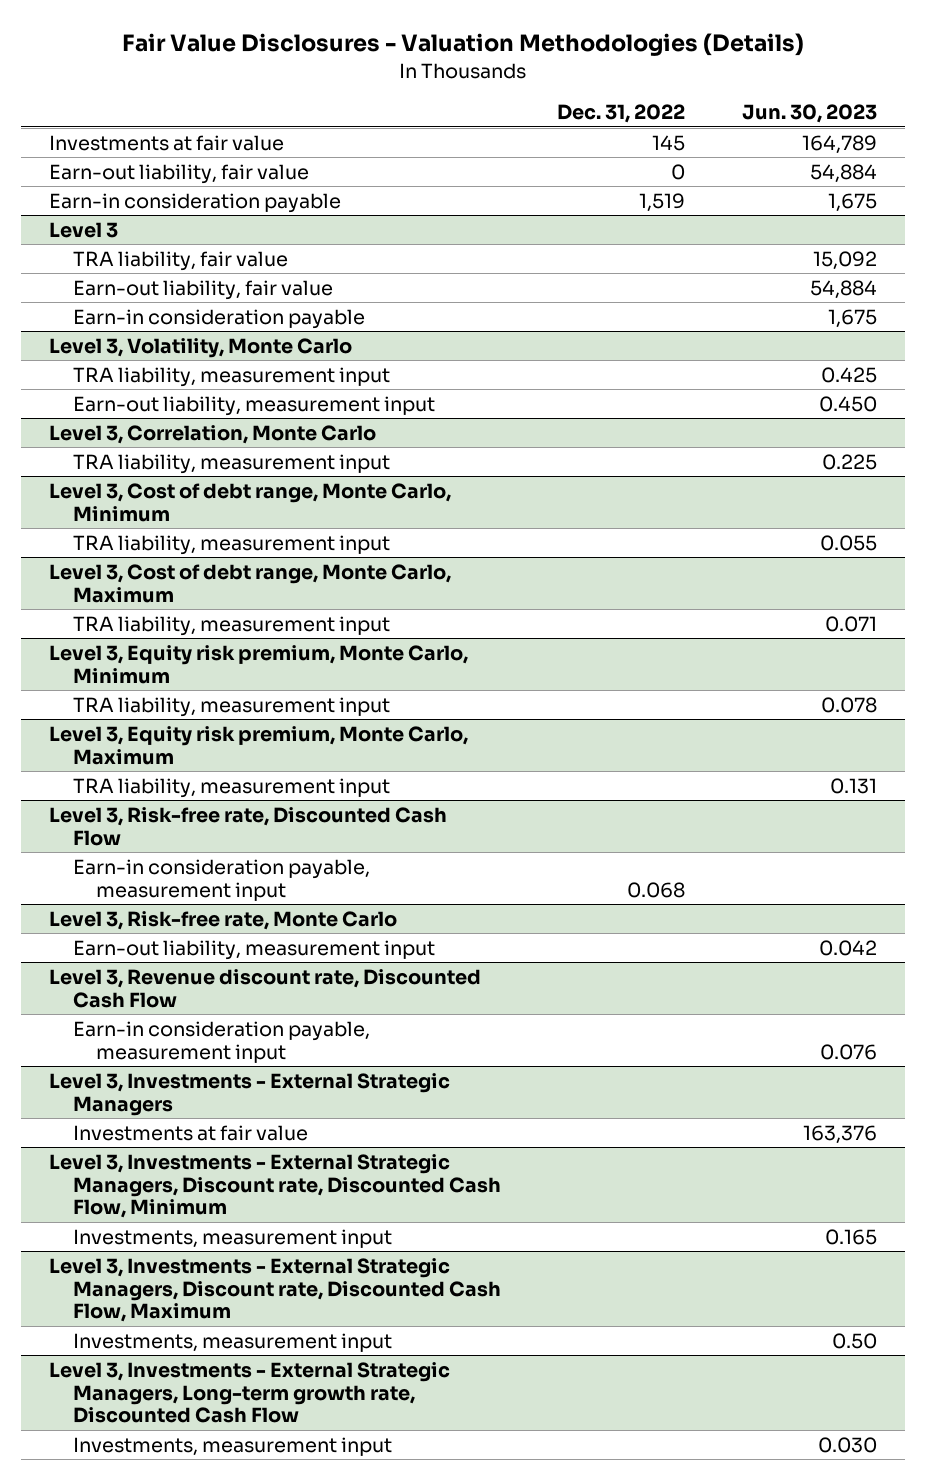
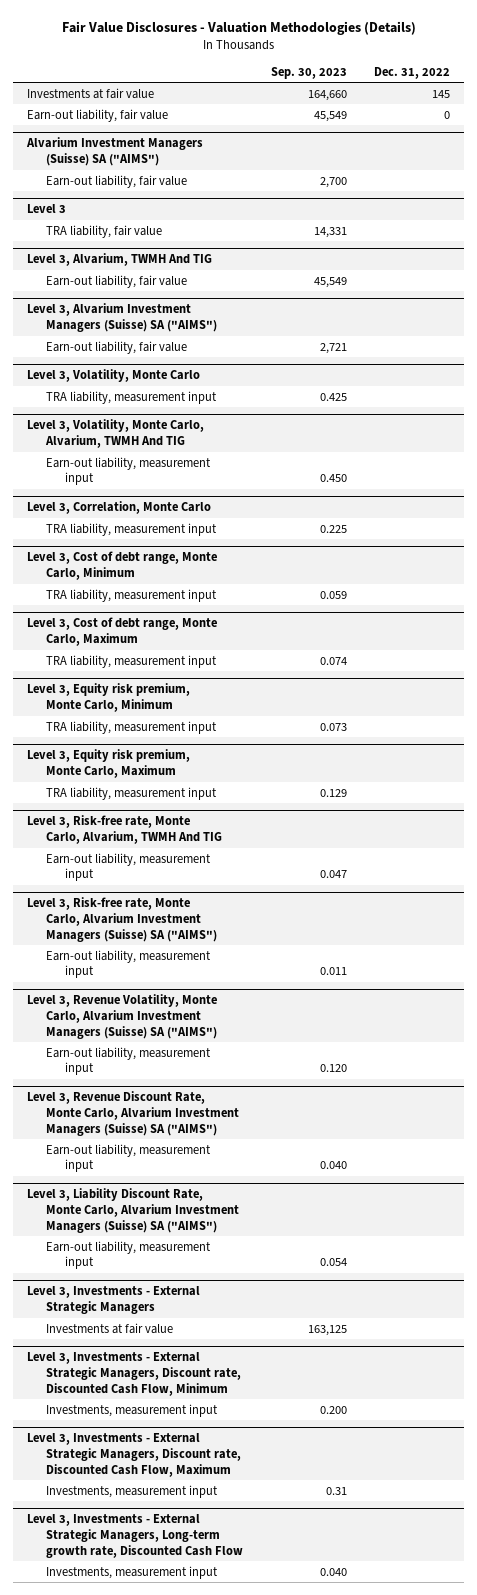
- | Dec. 31, 2022 | Jun. 30, 2023
+ | Sep. 30, 2023 | Dec. 31, 2022
- Earn-in consideration payable | 1,519 | 1,675
+ Alvarium Investment Managers (Suisse) SA ("AIMS")
+ Earn-out liability, fair value | 2,700 |
@ Level 3
- Earn-out liability, fair value | | 54,884
- Earn-in consideration payable | | 1,675
+ Level 3, Alvarium, TWMH And TIG
+ Earn-out liability, fair value | 45,549 |
+ Level 3, Alvarium Investment Managers (Suisse) SA ("AIMS")
+ Earn-out liability, fair value | 2,721 |
@ Level 3, Volatility, Monte Carlo
- Earn-out liability, measurement input | | 0.450
+ Level 3, Volatility, Monte Carlo, Alvarium, TWMH And TIG
+ Earn-out liability, measurement input | 0.450 |
- Level 3, Risk-free rate, Discounted Cash Flow
- Earn-in consideration payable, measurement input | 0.068 |
- Level 3, Risk-free rate, Monte Carlo
+ Level 3, Risk-free rate, Monte Carlo, Alvarium, TWMH And TIG
- Level 3, Revenue discount rate, Discounted Cash Flow
- Earn-in consideration payable, measurement input | | 0.076
+ Level 3, Risk-free rate, Monte Carlo, Alvarium Investment Managers (Suisse) SA ("AIMS")
+ Earn-out liability, measurement input | 0.011 |
+ Level 3, Revenue Volatility, Monte Carlo, Alvarium Investment Managers (Suisse) SA ("AIMS")
+ Earn-out liability, measurement input | 0.120 |
+ Level 3, Revenue Discount Rate, Monte Carlo, Alvarium Investment Managers (Suisse) SA ("AIMS")
+ Earn-out liability, measurement input | 0.040 |
+ Level 3, Liability Discount Rate, Monte Carlo, Alvarium Investment Managers (Suisse) SA ("AIMS")
+ Earn-out liability, measurement input | 0.054 |

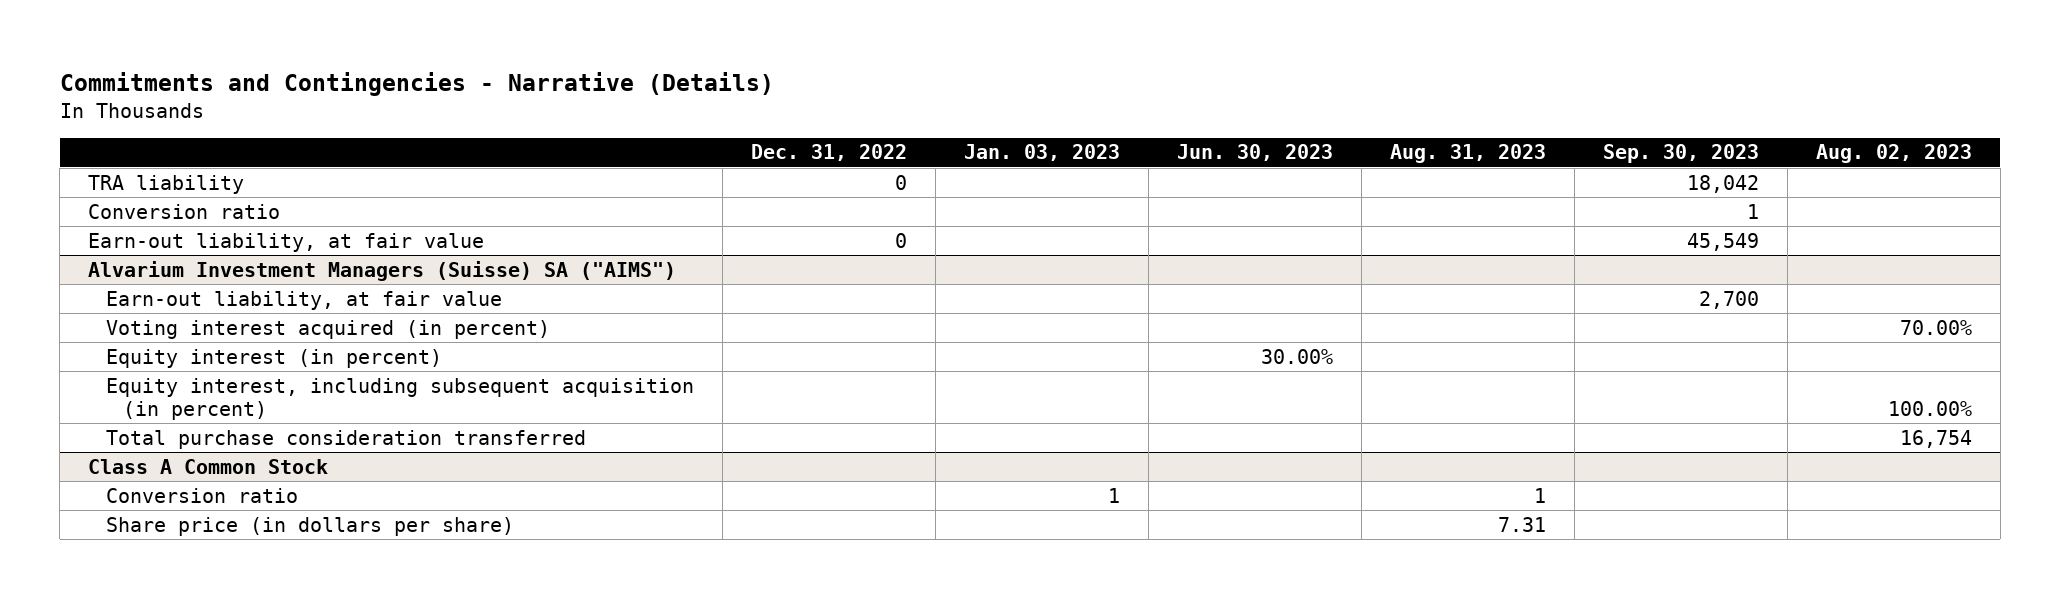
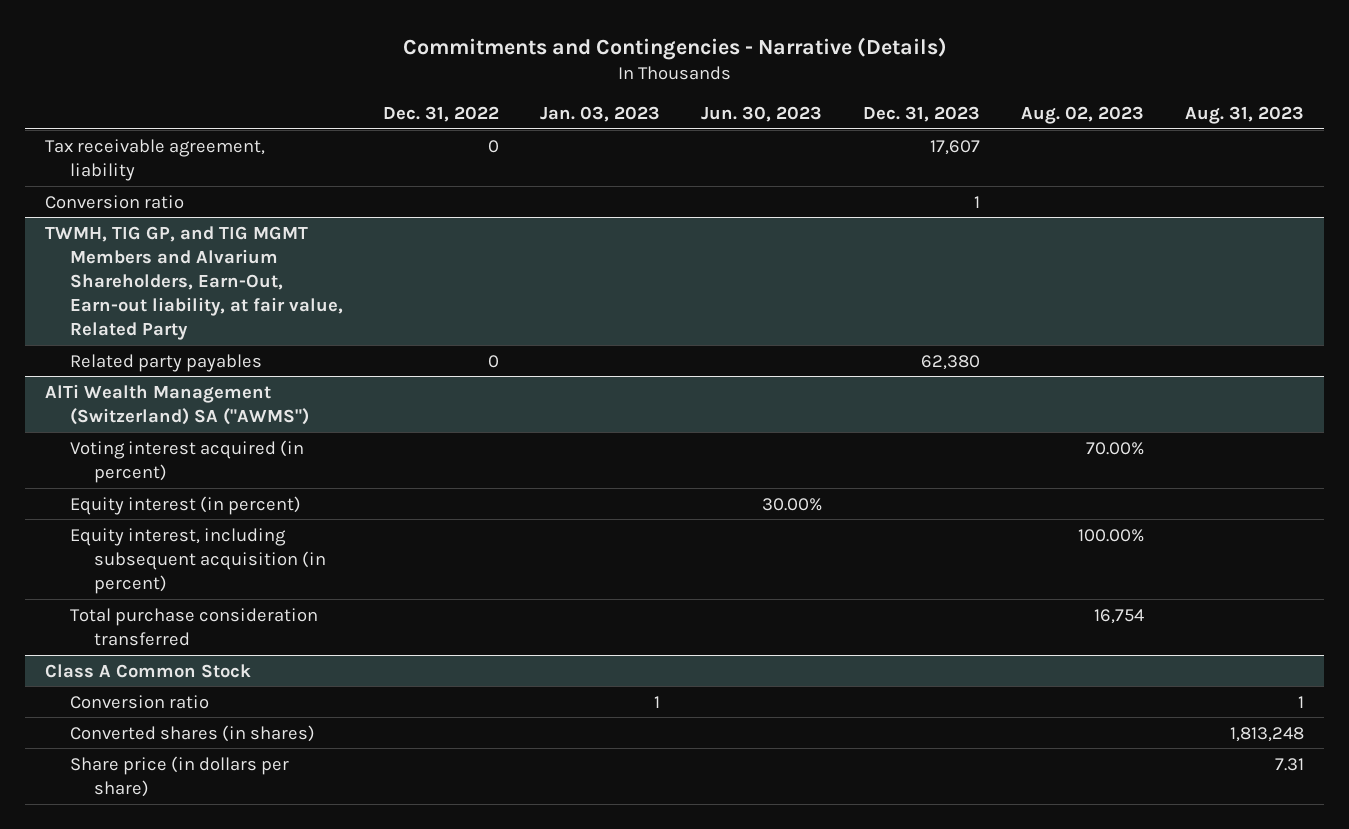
- | Dec. 31, 2022 | Jan. 03, 2023 | Jun. 30, 2023 | Aug. 31, 2023 | Sep. 30, 2023 | Aug. 02, 2023
+ | Dec. 31, 2022 | Jan. 03, 2023 | Jun. 30, 2023 | Dec. 31, 2023 | Aug. 02, 2023 | Aug. 31, 2023
- TRA liability | 0 | | | | 18,042 |
+ Tax receivable agreement, liability | 0 | | | 17,607 | |
- Earn-out liability, at fair value | 0 | | | | 45,549 |
- Alvarium Investment Managers (Suisse) SA ("AIMS")
- Earn-out liability, at fair value | | | | | 2,700 |
+ TWMH, TIG GP, and TIG MGMT Members and Alvarium Shareholders, Earn-Out, Earn-out liability, at fair value, Related Party
+ Related party payables | 0 | | | 62,380 | |
+ AlTi Wealth Management (Switzerland) SA ("AWMS")
@ Class A Common Stock
+ Converted shares (in shares) | | | | | | 1,813,248

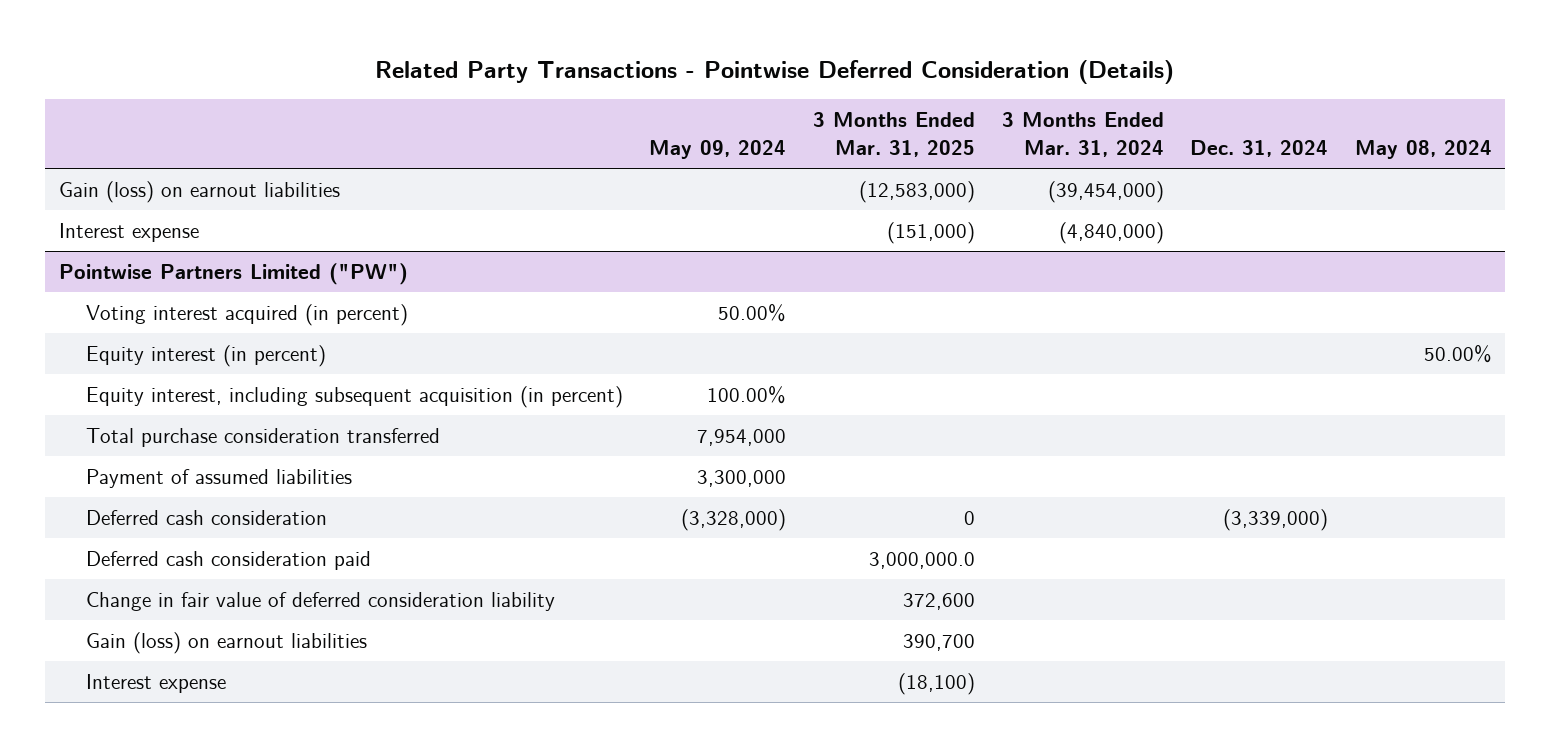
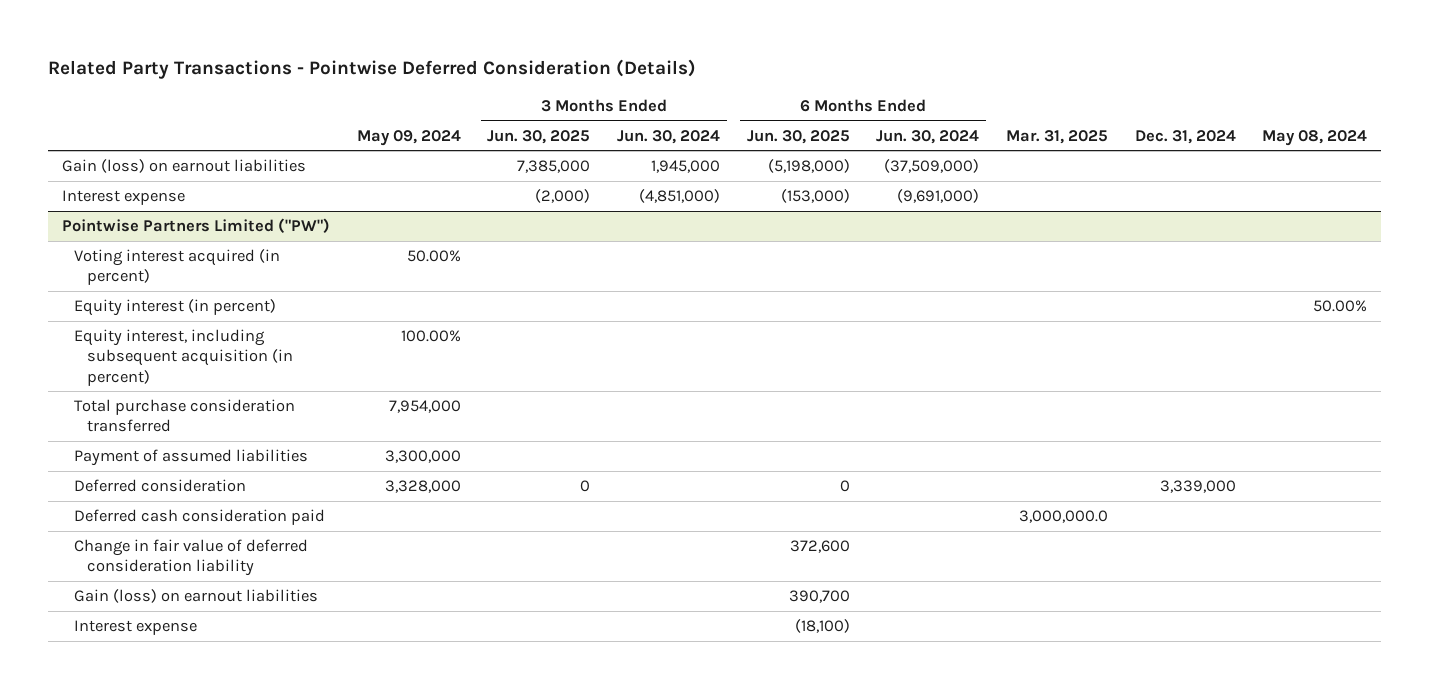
- | May 09, 2024 | 3 Months Ended Mar. 31, 2025 | 3 Months Ended Mar. 31, 2024 | Dec. 31, 2024 | May 08, 2024
+ | May 09, 2024 | 3 Months Ended Jun. 30, 2025 | 3 Months Ended Jun. 30, 2024 | 6 Months Ended Jun. 30, 2025 | 6 Months Ended Jun. 30, 2024 | Mar. 31, 2025 | Dec. 31, 2024 | May 08, 2024
@ Pointwise Partners Limited ("PW")
- Deferred cash consideration | (3,328,000) | 0 | | (3,339,000) |
+ Deferred consideration | 3,328,000 | 0 | | 0 | | | 3,339,000 |

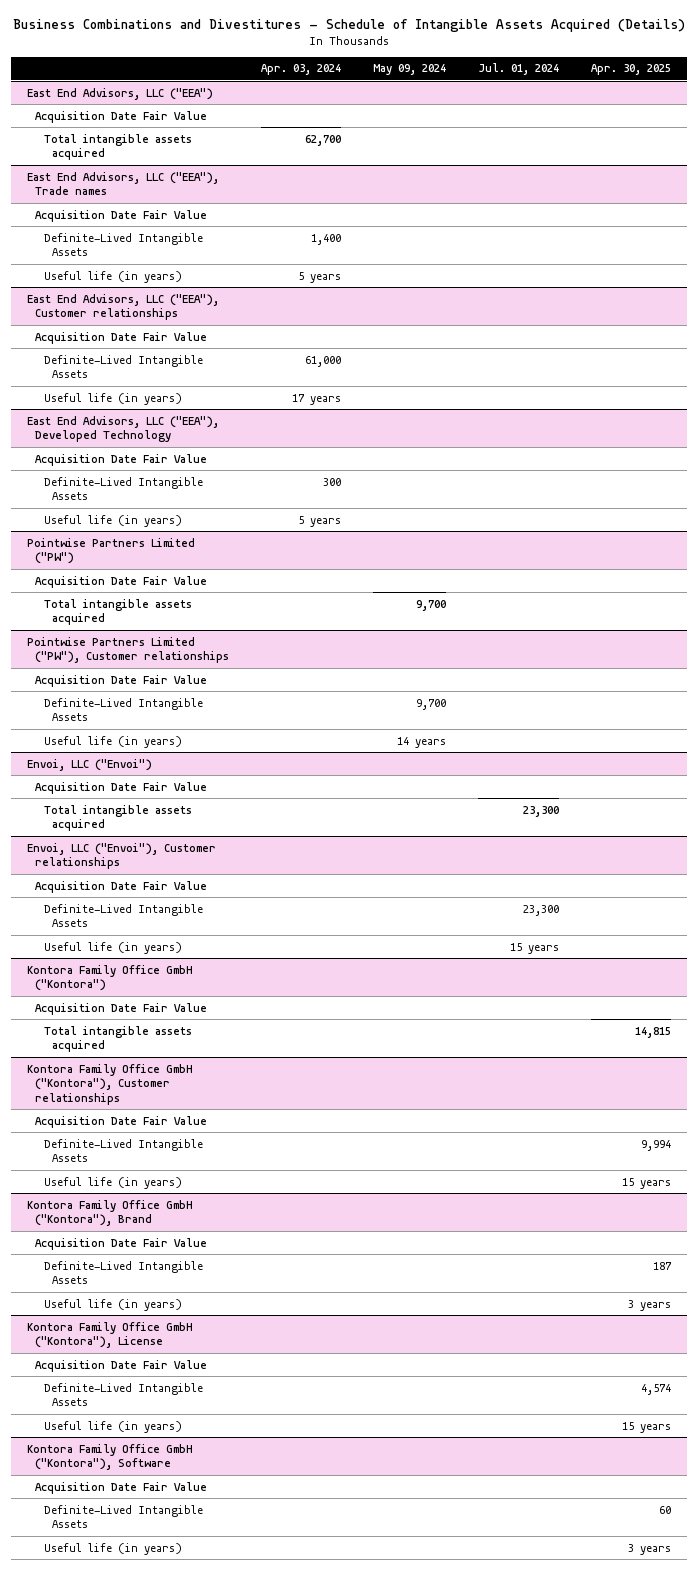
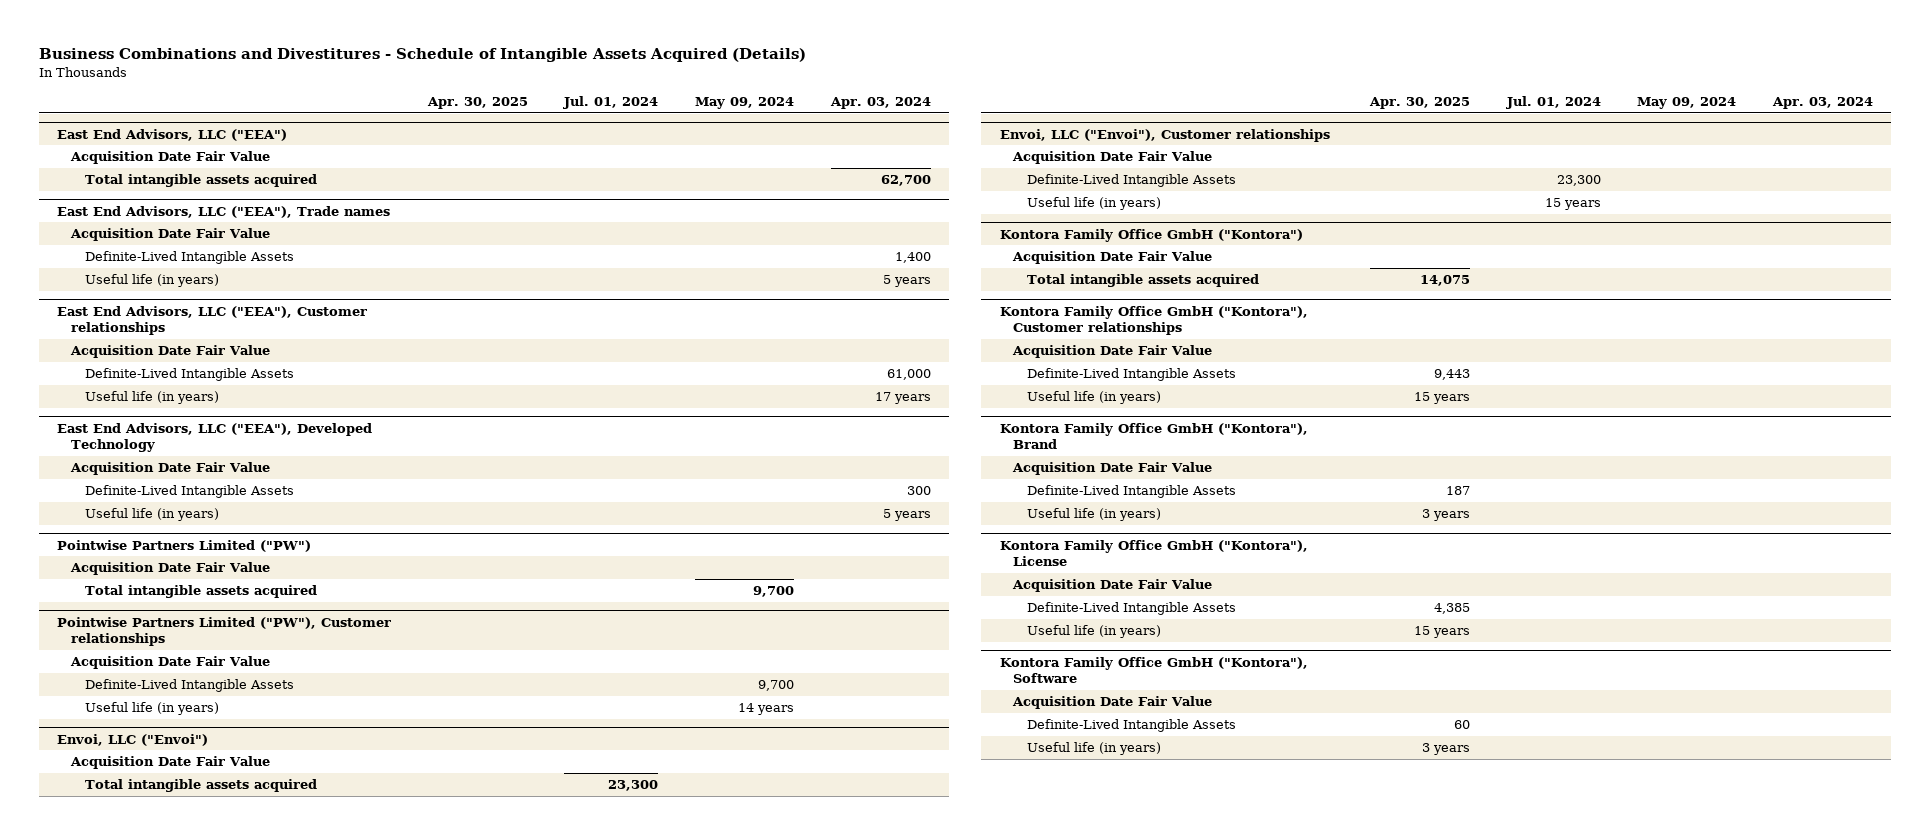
- | Apr. 03, 2024 | May 09, 2024 | Jul. 01, 2024 | Apr. 30, 2025
+ | Apr. 30, 2025 | Jul. 01, 2024 | May 09, 2024 | Apr. 03, 2024
@ Kontora Family Office GmbH ("Kontora")
- Total intangible assets acquired | | | | 14,815
+ Total intangible assets acquired | 14,075 | | |
@ Kontora Family Office GmbH ("Kontora"), Customer relationships
- Definite-Lived Intangible Assets | | | | 9,994
+ Definite-Lived Intangible Assets | 9,443 | | |
@ Kontora Family Office GmbH ("Kontora"), License
- Definite-Lived Intangible Assets | | | | 4,574
+ Definite-Lived Intangible Assets | 4,385 | | |

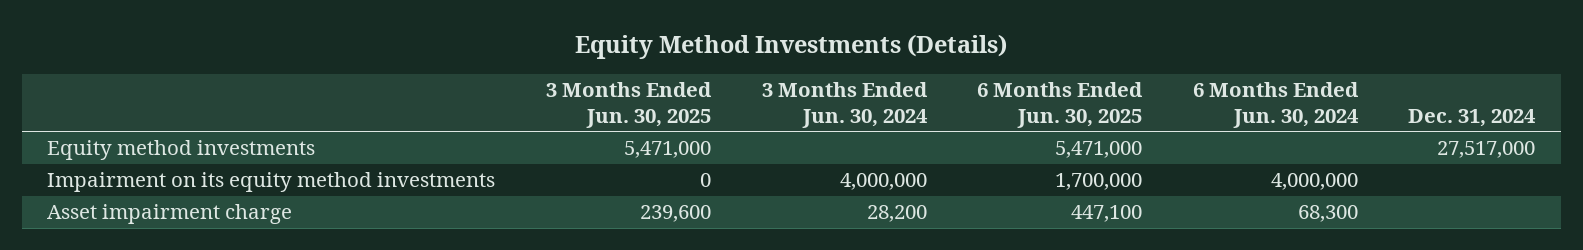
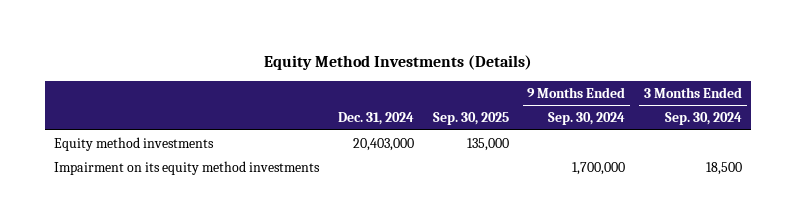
- | 3 Months Ended Jun. 30, 2025 | 3 Months Ended Jun. 30, 2024 | 6 Months Ended Jun. 30, 2025 | 6 Months Ended Jun. 30, 2024 | Dec. 31, 2024
+ | Dec. 31, 2024 | Sep. 30, 2025 | 9 Months Ended Sep. 30, 2024 | 3 Months Ended Sep. 30, 2024
- Equity method investments | 5,471,000 | | 5,471,000 | | 27,517,000
+ Equity method investments | 20,403,000 | 135,000 | |
- Asset impairment charge | 239,600 | 28,200 | 447,100 | 68,300 |

